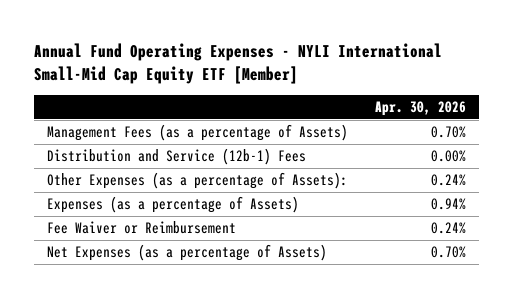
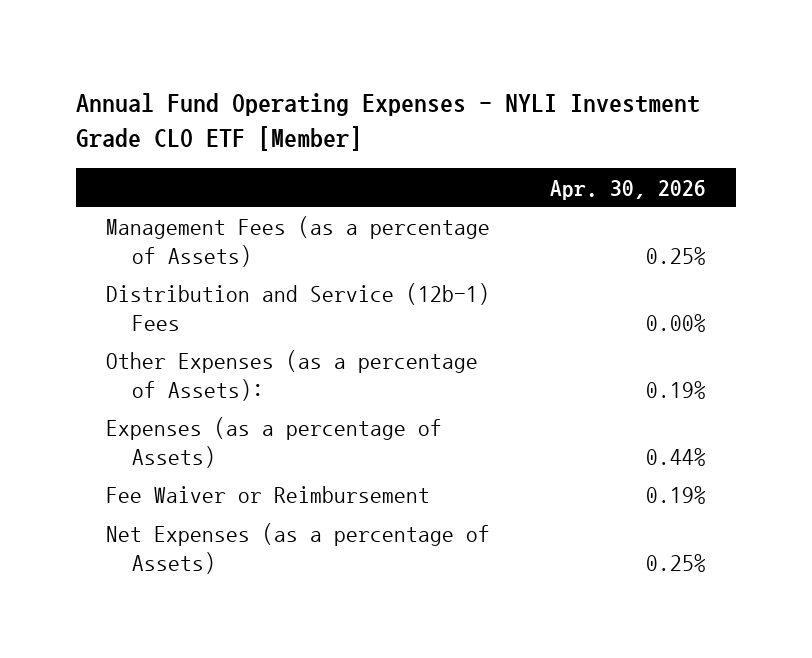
- Annual Fund Operating Expenses - NYLI International Small-Mid Cap Equity ETF [Member]
+ Annual Fund Operating Expenses - NYLI Investment Grade CLO ETF [Member]
- Management Fees (as a percentage of Assets) | 0.70%
+ Management Fees (as a percentage of Assets) | 0.25%
- Other Expenses (as a percentage of Assets): | 0.24%
- Expenses (as a percentage of Assets) | 0.94%
- Fee Waiver or Reimbursement | 0.24%
- Net Expenses (as a percentage of Assets) | 0.70%
+ Other Expenses (as a percentage of Assets): | 0.19%
+ Expenses (as a percentage of Assets) | 0.44%
+ Fee Waiver or Reimbursement | 0.19%
+ Net Expenses (as a percentage of Assets) | 0.25%

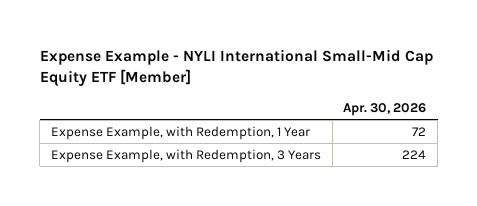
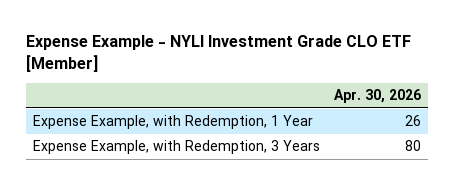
- Expense Example - NYLI International Small-Mid Cap Equity ETF [Member]
+ Expense Example - NYLI Investment Grade CLO ETF [Member]
- Expense Example, with Redemption, 1 Year | 72
- Expense Example, with Redemption, 3 Years | 224
+ Expense Example, with Redemption, 1 Year | 26
+ Expense Example, with Redemption, 3 Years | 80

